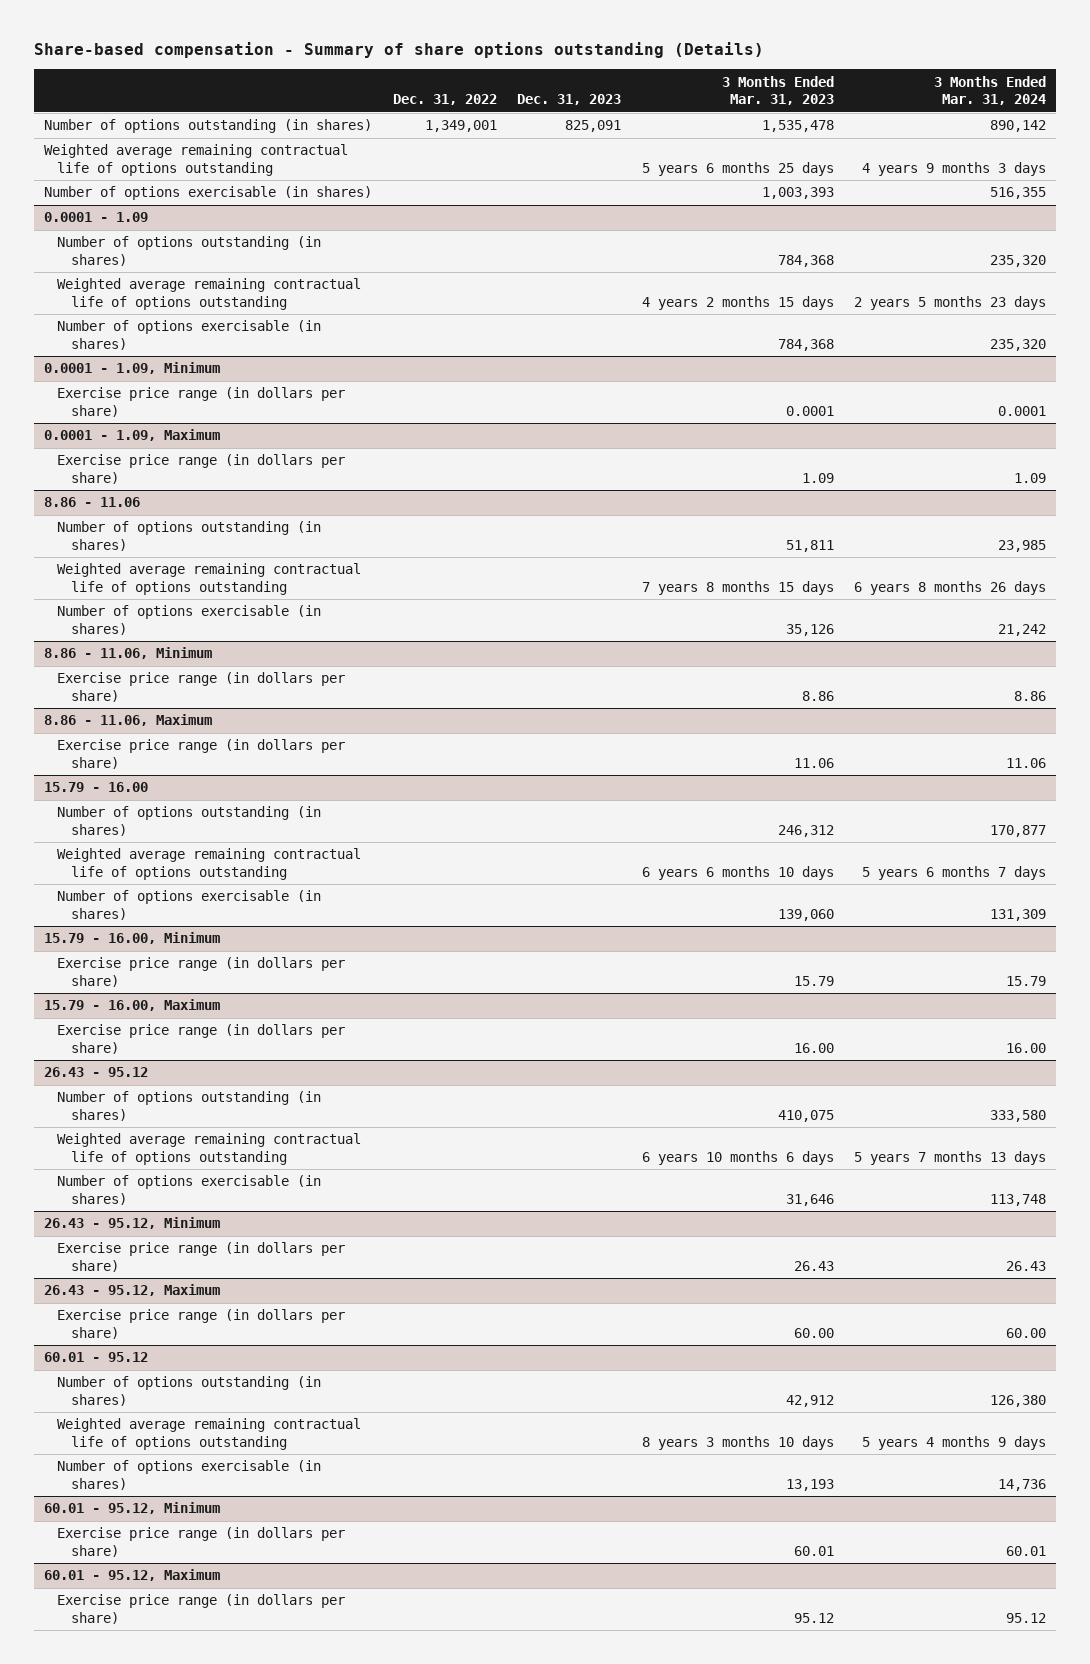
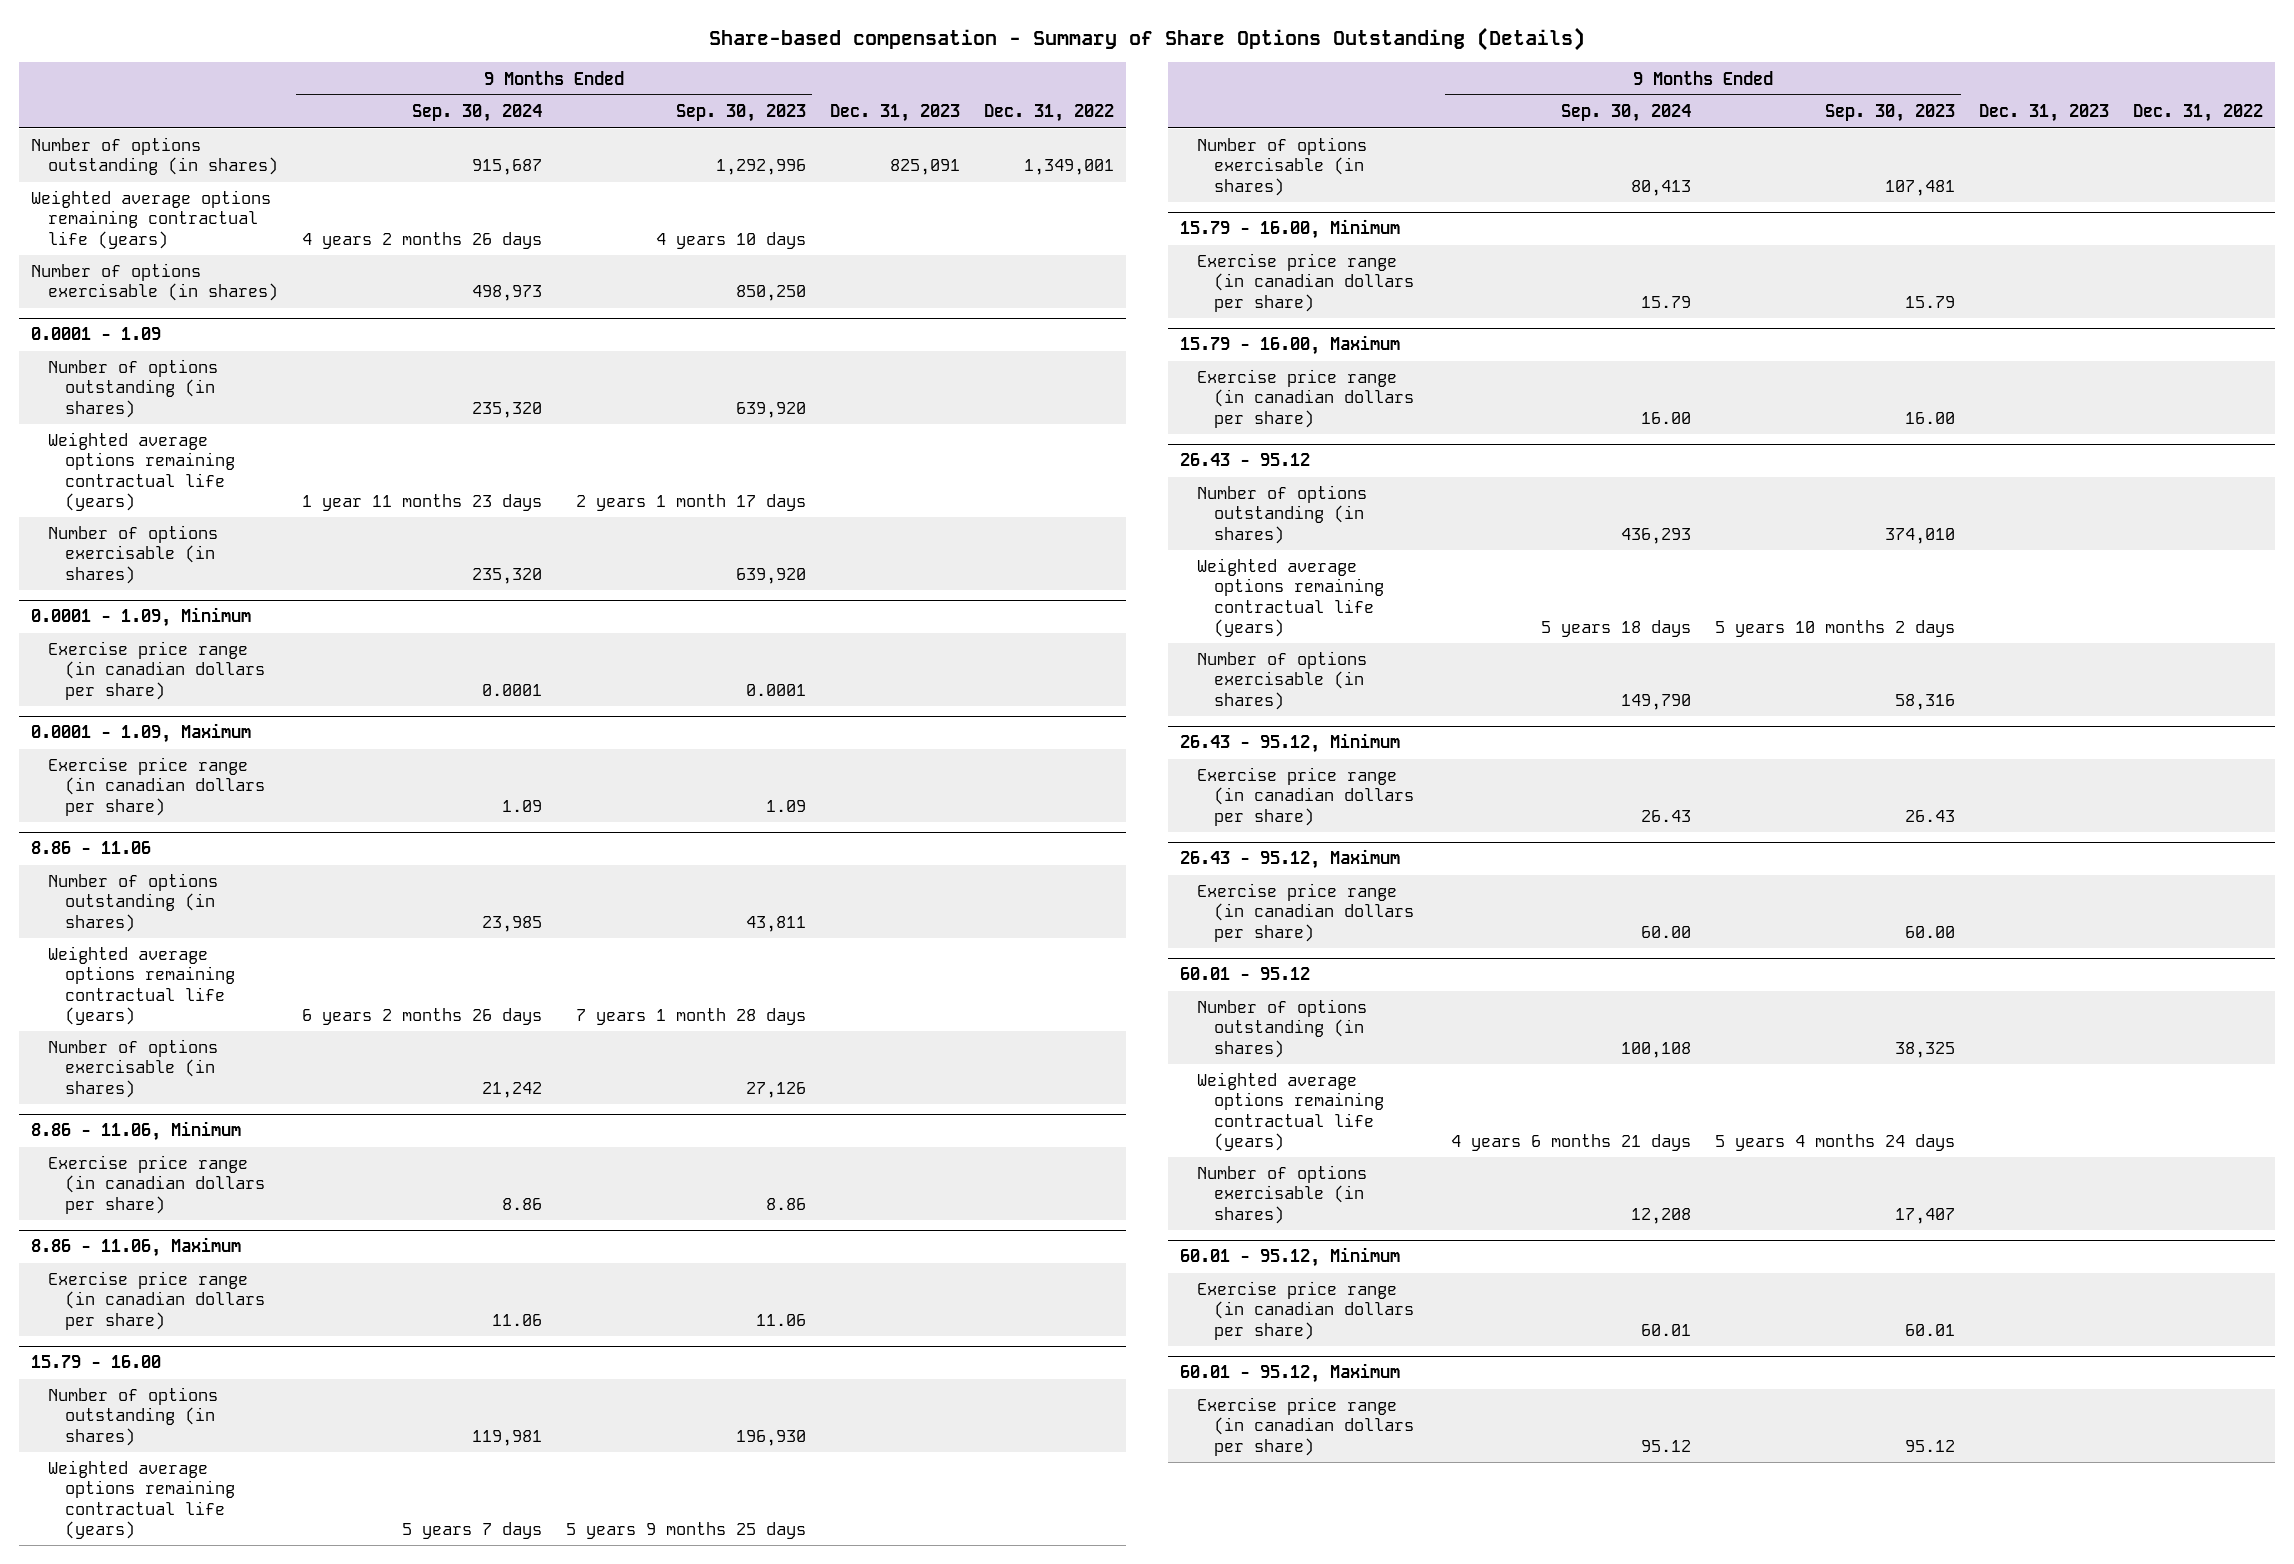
- Share-based compensation - Summary of share options outstanding (Details)
+ Share-based compensation - Summary of Share Options Outstanding (Details)
- | Dec. 31, 2022 | Dec. 31, 2023 | 3 Months Ended Mar. 31, 2023 | 3 Months Ended Mar. 31, 2024
+ | 9 Months Ended Sep. 30, 2024 | 9 Months Ended Sep. 30, 2023 | Dec. 31, 2023 | Dec. 31, 2022
- Weighted average remaining contractual life of options outstanding | | | 5 years 6 months 25 days | 4 years 9 months 3 days
+ Weighted average options remaining contractual life (years) | 4 years 2 months 26 days | 4 years 10 days | |
@ 0.0001 - 1.09
- Weighted average remaining contractual life of options outstanding | | | 4 years 2 months 15 days | 2 years 5 months 23 days
+ Weighted average options remaining contractual life (years) | 1 year 11 months 23 days | 2 years 1 month 17 days | |
@ 0.0001 - 1.09, Minimum
- Exercise price range (in dollars per share) | | | 0.0001 | 0.0001
+ Exercise price range (in canadian dollars per share) | 0.0001 | 0.0001 | |
@ 0.0001 - 1.09, Maximum
- Exercise price range (in dollars per share) | | | 1.09 | 1.09
+ Exercise price range (in canadian dollars per share) | 1.09 | 1.09 | |
@ 8.86 - 11.06
- Weighted average remaining contractual life of options outstanding | | | 7 years 8 months 15 days | 6 years 8 months 26 days
+ Weighted average options remaining contractual life (years) | 6 years 2 months 26 days | 7 years 1 month 28 days | |
@ 8.86 - 11.06, Minimum
- Exercise price range (in dollars per share) | | | 8.86 | 8.86
+ Exercise price range (in canadian dollars per share) | 8.86 | 8.86 | |
@ 8.86 - 11.06, Maximum
- Exercise price range (in dollars per share) | | | 11.06 | 11.06
+ Exercise price range (in canadian dollars per share) | 11.06 | 11.06 | |
@ 15.79 - 16.00
- Weighted average remaining contractual life of options outstanding | | | 6 years 6 months 10 days | 5 years 6 months 7 days
+ Weighted average options remaining contractual life (years) | 5 years 7 days | 5 years 9 months 25 days | |
@ 15.79 - 16.00, Minimum
- Exercise price range (in dollars per share) | | | 15.79 | 15.79
+ Exercise price range (in canadian dollars per share) | 15.79 | 15.79 | |
@ 15.79 - 16.00, Maximum
- Exercise price range (in dollars per share) | | | 16.00 | 16.00
+ Exercise price range (in canadian dollars per share) | 16.00 | 16.00 | |
@ 26.43 - 95.12
- Weighted average remaining contractual life of options outstanding | | | 6 years 10 months 6 days | 5 years 7 months 13 days
+ Weighted average options remaining contractual life (years) | 5 years 18 days | 5 years 10 months 2 days | |
@ 26.43 - 95.12, Minimum
- Exercise price range (in dollars per share) | | | 26.43 | 26.43
+ Exercise price range (in canadian dollars per share) | 26.43 | 26.43 | |
@ 26.43 - 95.12, Maximum
- Exercise price range (in dollars per share) | | | 60.00 | 60.00
+ Exercise price range (in canadian dollars per share) | 60.00 | 60.00 | |
@ 60.01 - 95.12
- Weighted average remaining contractual life of options outstanding | | | 8 years 3 months 10 days | 5 years 4 months 9 days
+ Weighted average options remaining contractual life (years) | 4 years 6 months 21 days | 5 years 4 months 24 days | |
@ 60.01 - 95.12, Minimum
- Exercise price range (in dollars per share) | | | 60.01 | 60.01
+ Exercise price range (in canadian dollars per share) | 60.01 | 60.01 | |
@ 60.01 - 95.12, Maximum
- Exercise price range (in dollars per share) | | | 95.12 | 95.12
+ Exercise price range (in canadian dollars per share) | 95.12 | 95.12 | |

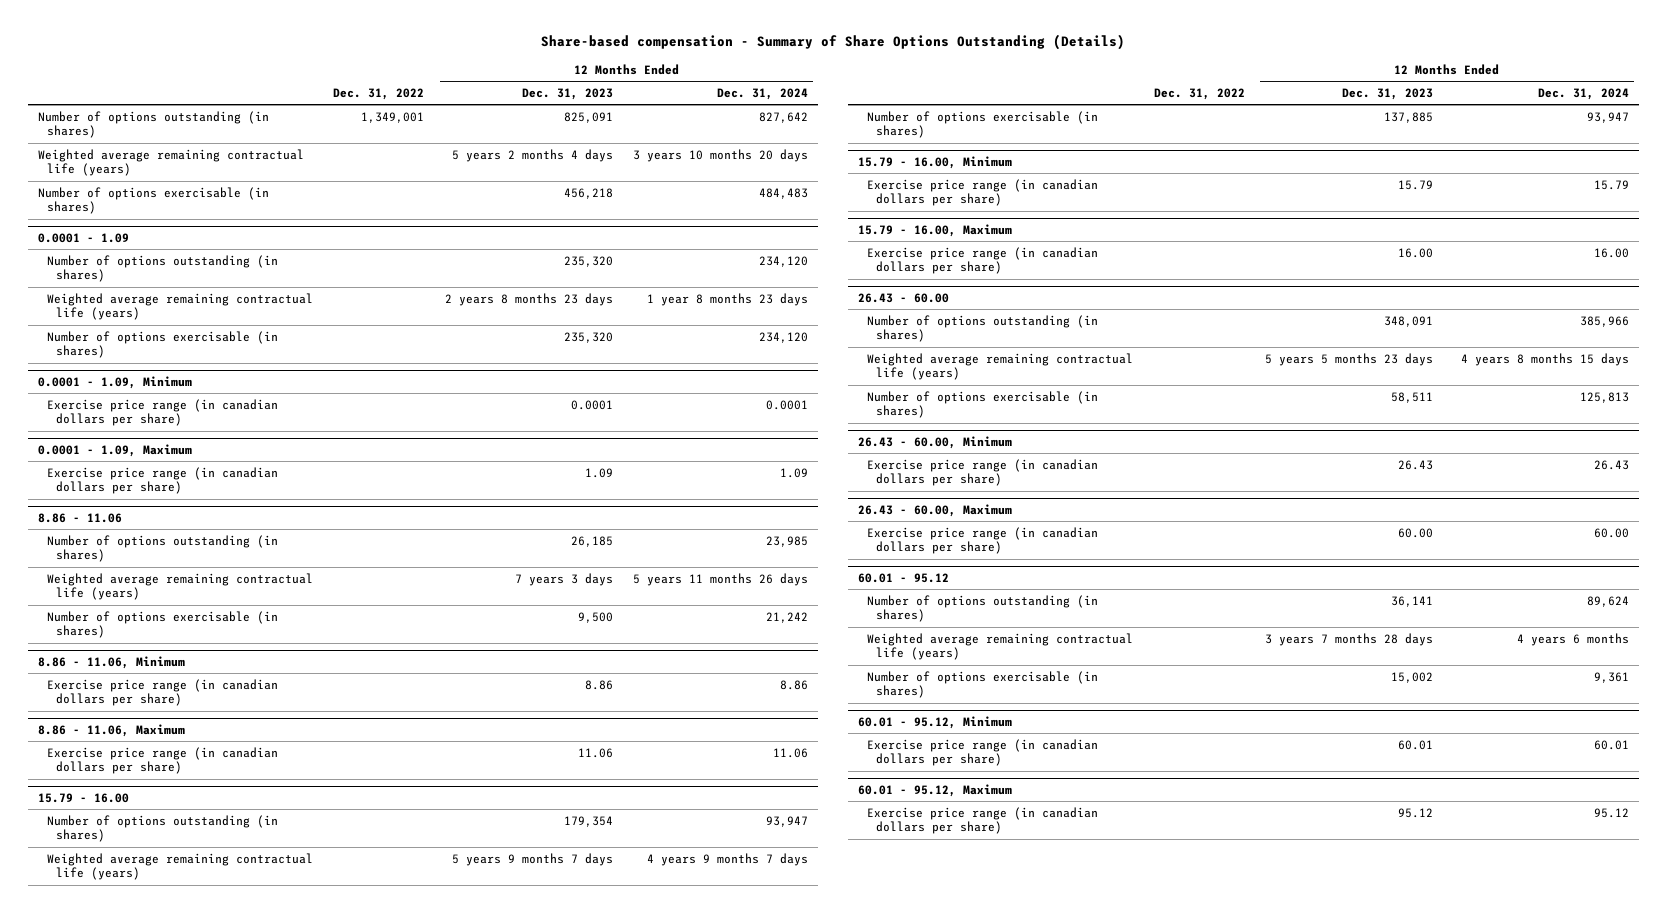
- | 9 Months Ended Sep. 30, 2024 | 9 Months Ended Sep. 30, 2023 | Dec. 31, 2023 | Dec. 31, 2022
+ | Dec. 31, 2022 | 12 Months Ended Dec. 31, 2023 | 12 Months Ended Dec. 31, 2024
- Weighted average options remaining contractual life (years) | 4 years 2 months 26 days | 4 years 10 days | |
+ Weighted average remaining contractual life (years) | | 5 years 2 months 4 days | 3 years 10 months 20 days
@ 0.0001 - 1.09
- Weighted average options remaining contractual life (years) | 1 year 11 months 23 days | 2 years 1 month 17 days | |
+ Weighted average remaining contractual life (years) | | 2 years 8 months 23 days | 1 year 8 months 23 days
@ 8.86 - 11.06
- Weighted average options remaining contractual life (years) | 6 years 2 months 26 days | 7 years 1 month 28 days | |
+ Weighted average remaining contractual life (years) | | 7 years 3 days | 5 years 11 months 26 days
@ 15.79 - 16.00
- Weighted average options remaining contractual life (years) | 5 years 7 days | 5 years 9 months 25 days | |
+ Weighted average remaining contractual life (years) | | 5 years 9 months 7 days | 4 years 9 months 7 days
- 26.43 - 95.12
+ 26.43 - 60.00
- Weighted average options remaining contractual life (years) | 5 years 18 days | 5 years 10 months 2 days | |
+ Weighted average remaining contractual life (years) | | 5 years 5 months 23 days | 4 years 8 months 15 days
- 26.43 - 95.12, Minimum
- Exercise price range (in canadian dollars per share) | 26.43 | 26.43 | |
- 26.43 - 95.12, Maximum
- Exercise price range (in canadian dollars per share) | 60.00 | 60.00 | |
+ 26.43 - 60.00, Minimum
+ Exercise price range (in canadian dollars per share) | | 26.43 | 26.43
+ 26.43 - 60.00, Maximum
+ Exercise price range (in canadian dollars per share) | | 60.00 | 60.00
@ 60.01 - 95.12
- Weighted average options remaining contractual life (years) | 4 years 6 months 21 days | 5 years 4 months 24 days | |
+ Weighted average remaining contractual life (years) | | 3 years 7 months 28 days | 4 years 6 months

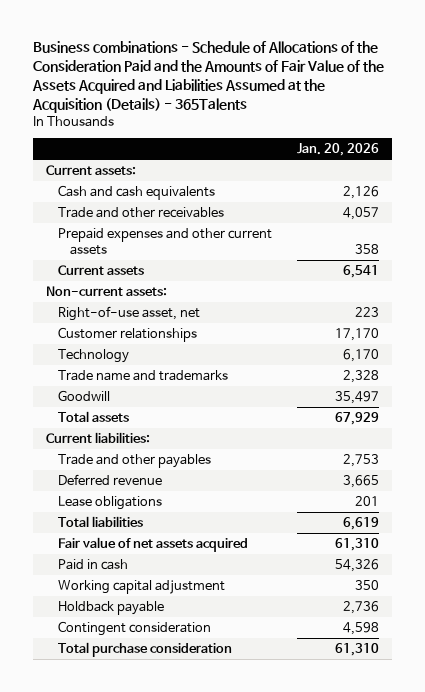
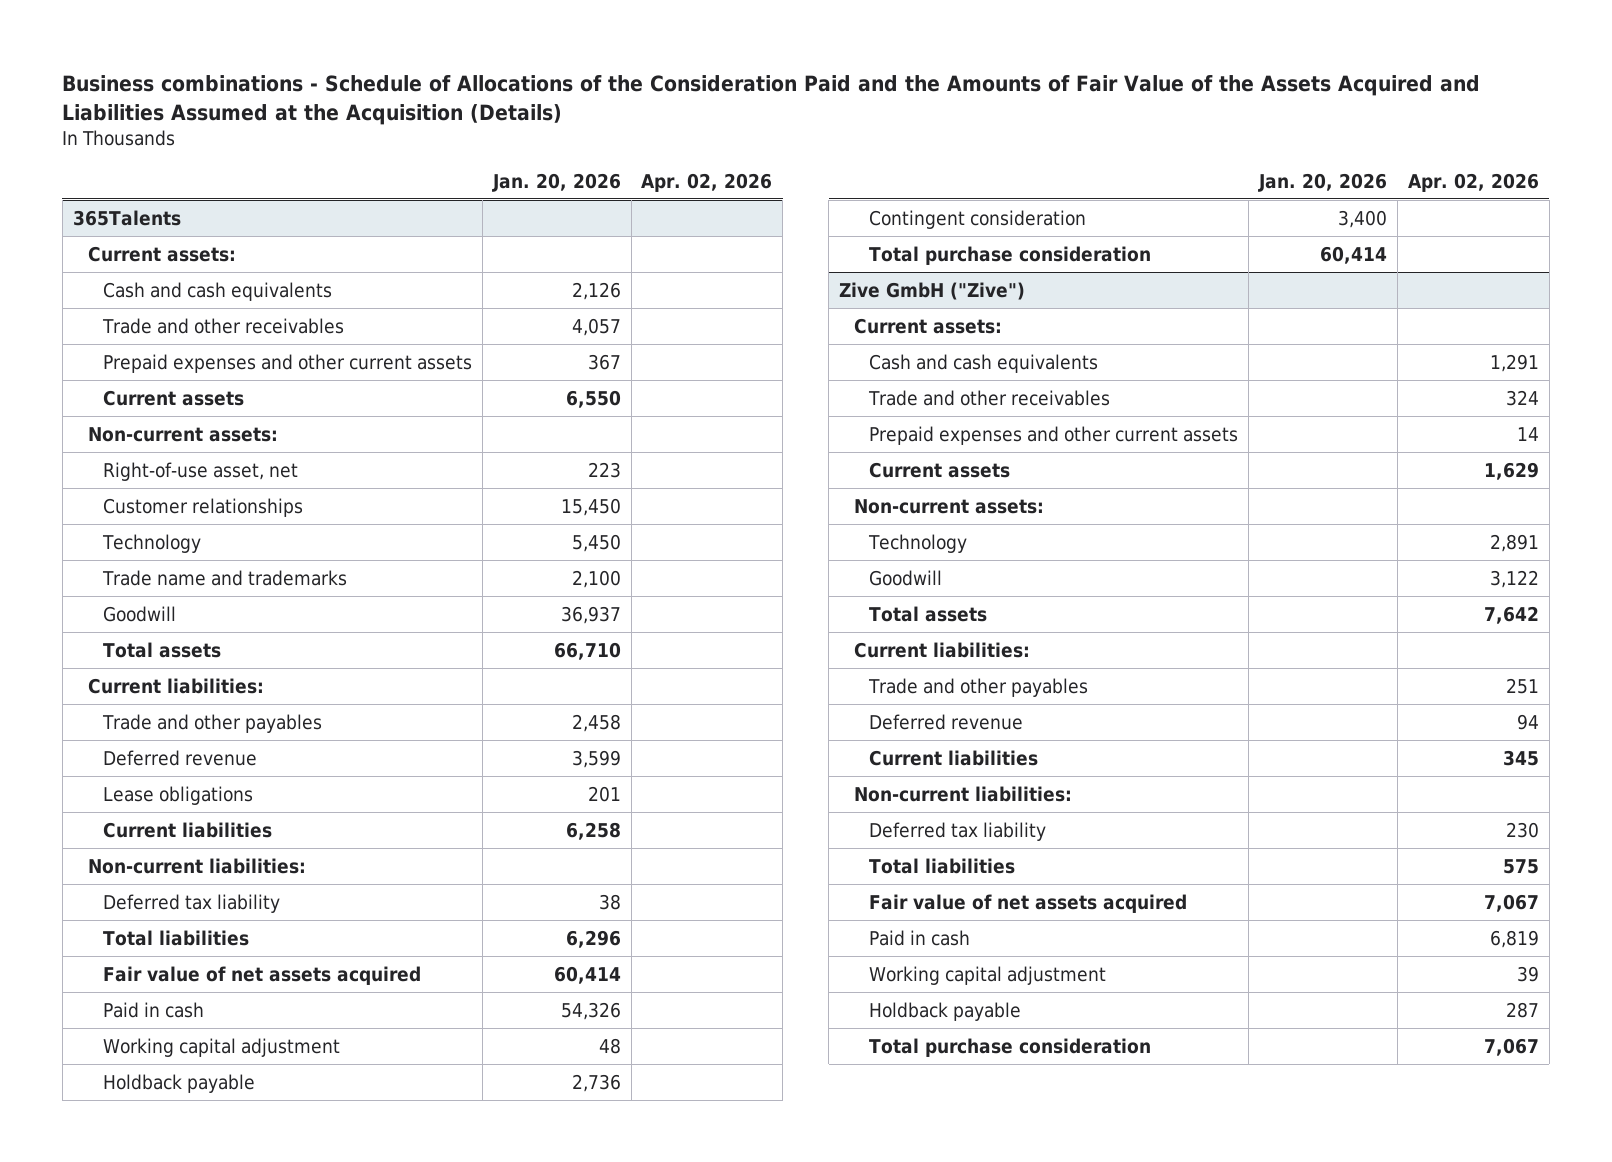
- Business combinations - Schedule of Allocations of the Consideration Paid and the Amounts of Fair Value of the Assets Acquired and Liabilities Assumed at the Acquisition (Details) - 365Talents
+ Business combinations - Schedule of Allocations of the Consideration Paid and the Amounts of Fair Value of the Assets Acquired and Liabilities Assumed at the Acquisition (Details)
- | Jan. 20, 2026
+ | Jan. 20, 2026 | Apr. 02, 2026
+ 365Talents
- Prepaid expenses and other current assets | 358
- Current assets | 6,541
+ Prepaid expenses and other current assets | 367 |
+ Current assets | 6,550 |
- Customer relationships | 17,170
- Technology | 6,170
- Trade name and trademarks | 2,328
- Goodwill | 35,497
- Total assets | 67,929
+ Customer relationships | 15,450 |
+ Technology | 5,450 |
+ Trade name and trademarks | 2,100 |
+ Goodwill | 36,937 |
+ Total assets | 66,710 |
- Trade and other payables | 2,753
- Deferred revenue | 3,665
+ Trade and other payables | 2,458 |
+ Deferred revenue | 3,599 |
- Total liabilities | 6,619
- Fair value of net assets acquired | 61,310
+ Current liabilities | 6,258 |
+ Non-current liabilities:
+ Deferred tax liability | 38 |
+ Total liabilities | 6,296 |
+ Fair value of net assets acquired | 60,414 |
- Working capital adjustment | 350
+ Working capital adjustment | 48 |
- Contingent consideration | 4,598
- Total purchase consideration | 61,310
+ Contingent consideration | 3,400 |
+ Total purchase consideration | 60,414 |
+ Zive GmbH ("Zive")
+ Current assets:
+ Cash and cash equivalents | | 1,291
+ Trade and other receivables | | 324
+ Prepaid expenses and other current assets | | 14
+ Current assets | | 1,629
+ Non-current assets:
+ Technology | | 2,891
+ Goodwill | | 3,122
+ Total assets | | 7,642
+ Current liabilities:
+ Trade and other payables | | 251
+ Deferred revenue | | 94
+ Current liabilities | | 345
+ Non-current liabilities:
+ Deferred tax liability | | 230
+ Total liabilities | | 575
+ Fair value of net assets acquired | | 7,067
+ Paid in cash | | 6,819
+ Working capital adjustment | | 39
+ Holdback payable | | 287
+ Total purchase consideration | | 7,067

